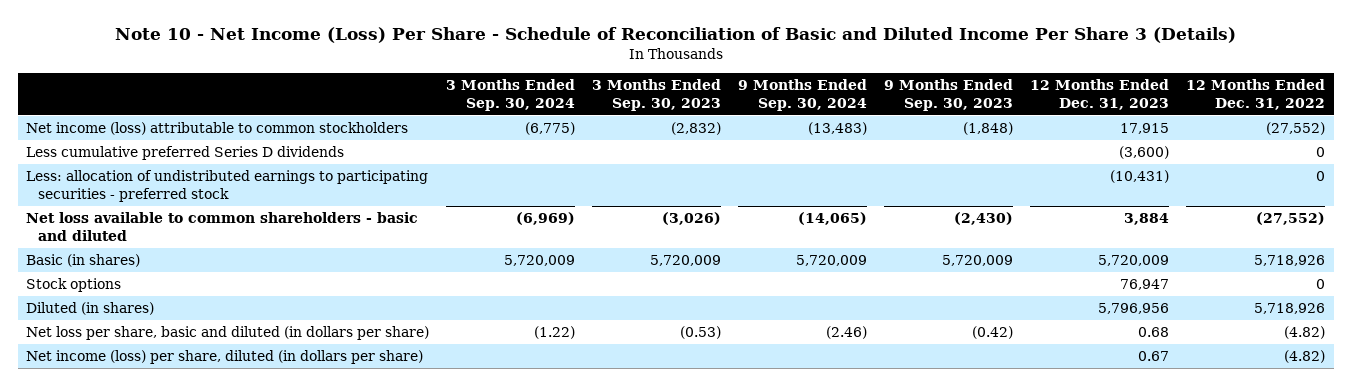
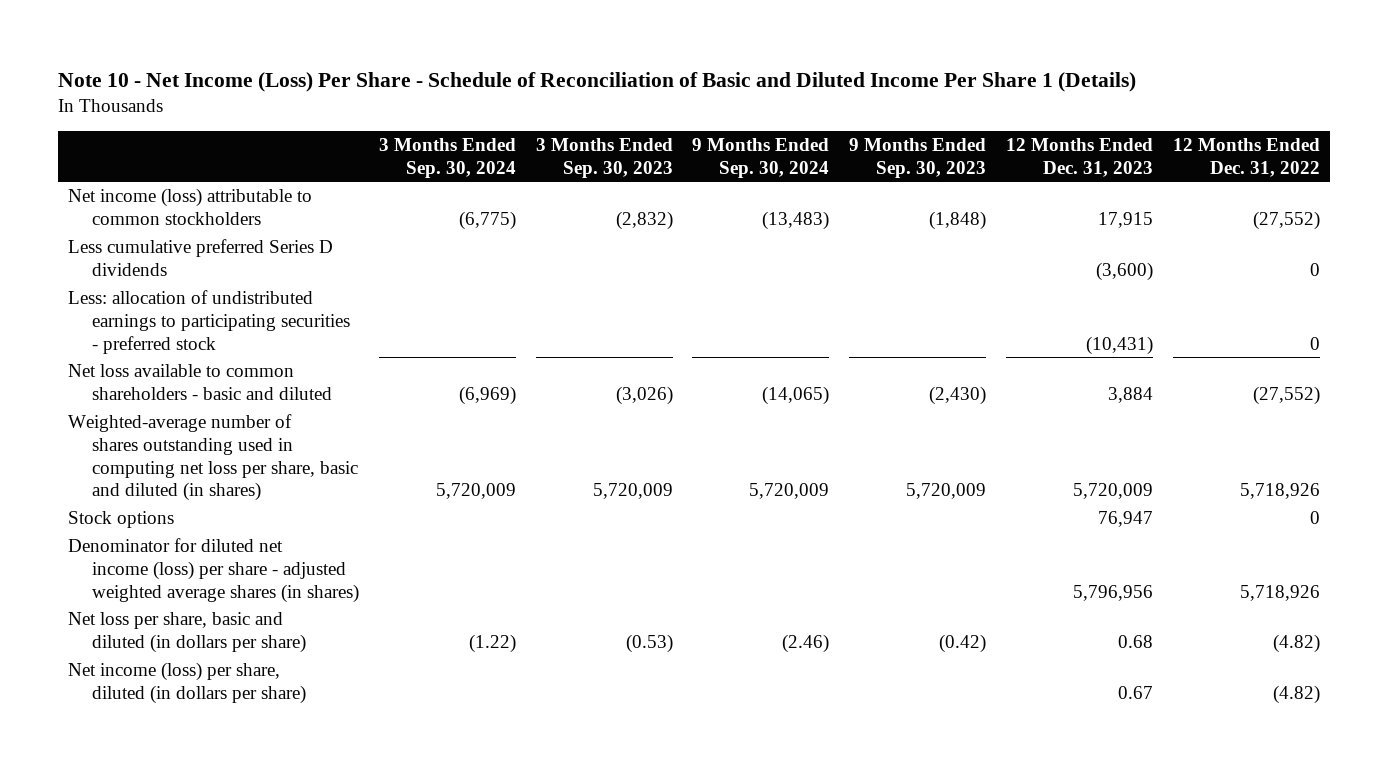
- Note 10 - Net Income (Loss) Per Share - Schedule of Reconciliation of Basic and Diluted Income Per Share 3 (Details)
+ Note 10 - Net Income (Loss) Per Share - Schedule of Reconciliation of Basic and Diluted Income Per Share 1 (Details)
- Basic (in shares) | 5,720,009 | 5,720,009 | 5,720,009 | 5,720,009 | 5,720,009 | 5,718,926
+ Weighted-average number of shares outstanding used in computing net loss per share, basic and diluted (in shares) | 5,720,009 | 5,720,009 | 5,720,009 | 5,720,009 | 5,720,009 | 5,718,926
- Diluted (in shares) | | | | | 5,796,956 | 5,718,926
+ Denominator for diluted net income (loss) per share - adjusted weighted average shares (in shares) | | | | | 5,796,956 | 5,718,926

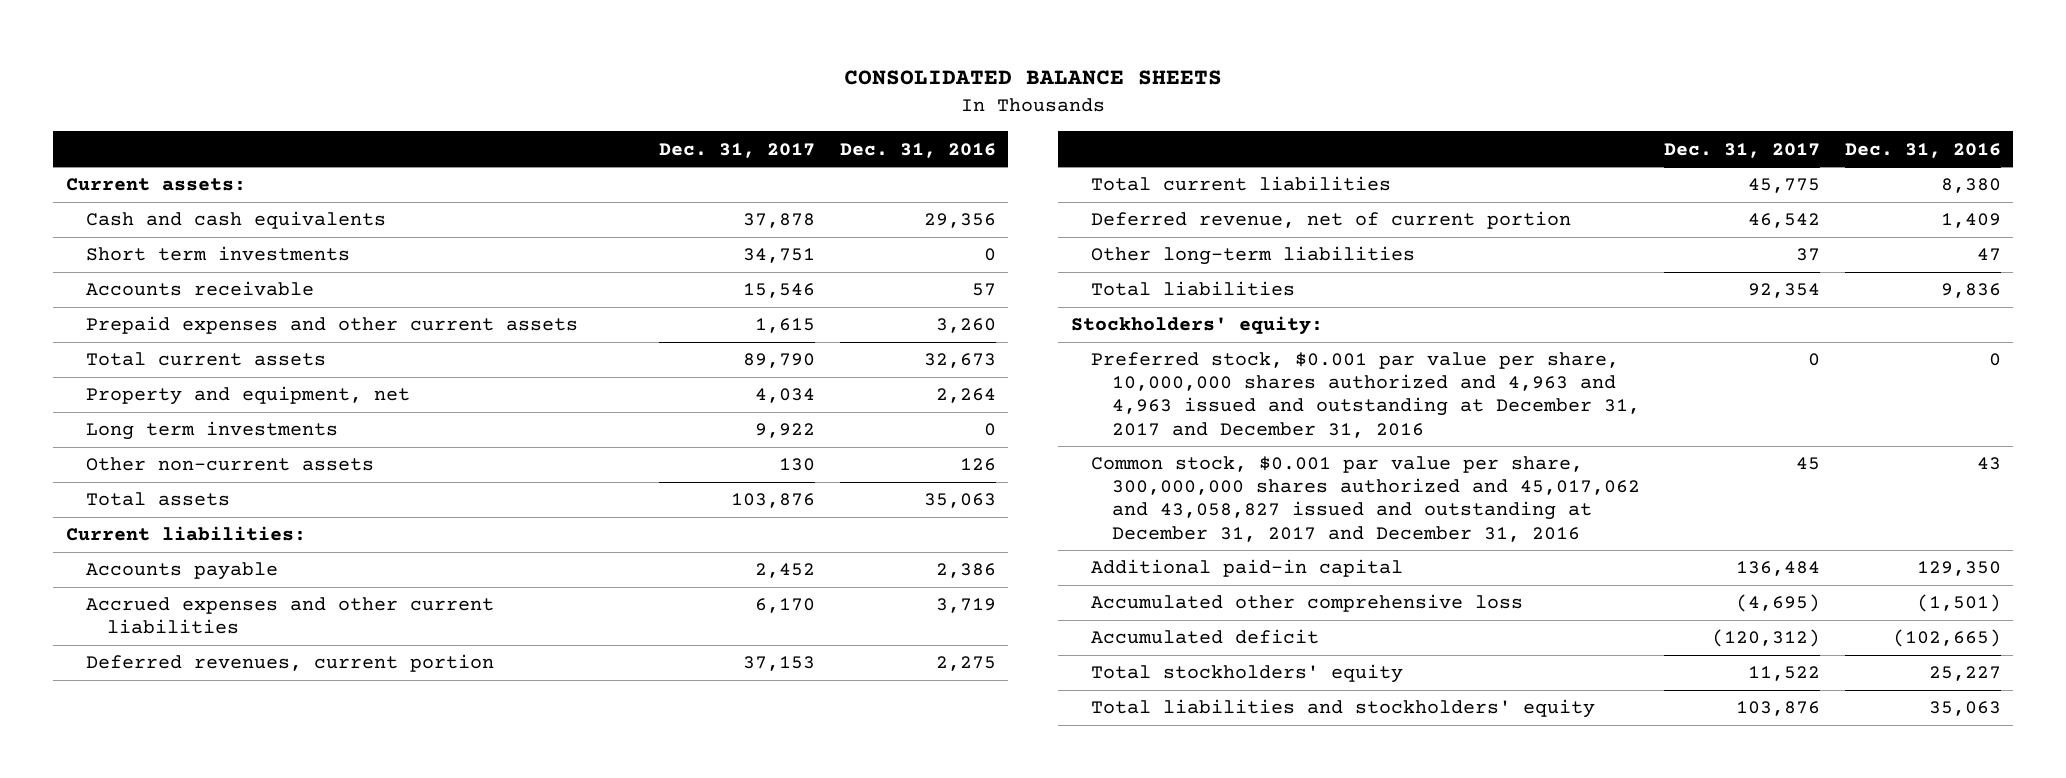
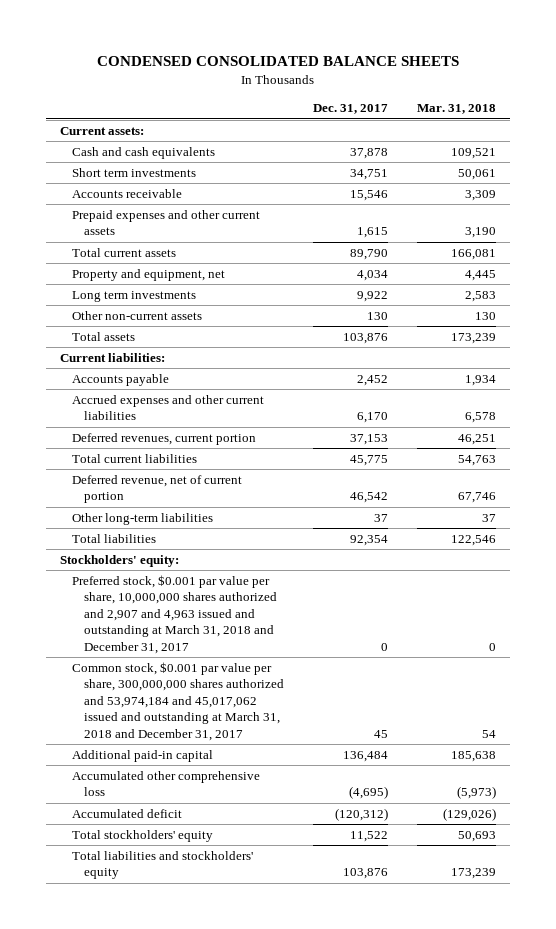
- CONSOLIDATED BALANCE SHEETS
+ CONDENSED CONSOLIDATED BALANCE SHEETS
- | Dec. 31, 2017 | Dec. 31, 2016
+ | Dec. 31, 2017 | Mar. 31, 2018
- Preferred stock, $0.001 par value per share, 10,000,000 shares authorized and 4,963 and 4,963 issued and outstanding at December 31, 2017 and December 31, 2016 | 0 | 0
- Common stock, $0.001 par value per share, 300,000,000 shares authorized and 45,017,062 and 43,058,827 issued and outstanding at December 31, 2017 and December 31, 2016 | 45 | 43
+ Preferred stock, $0.001 par value per share, 10,000,000 shares authorized and 2,907 and 4,963 issued and outstanding at March 31, 2018 and December 31, 2017 | 0 | 0
+ Common stock, $0.001 par value per share, 300,000,000 shares authorized and 53,974,184 and 45,017,062 issued and outstanding at March 31, 2018 and December 31, 2017 | 45 | 54

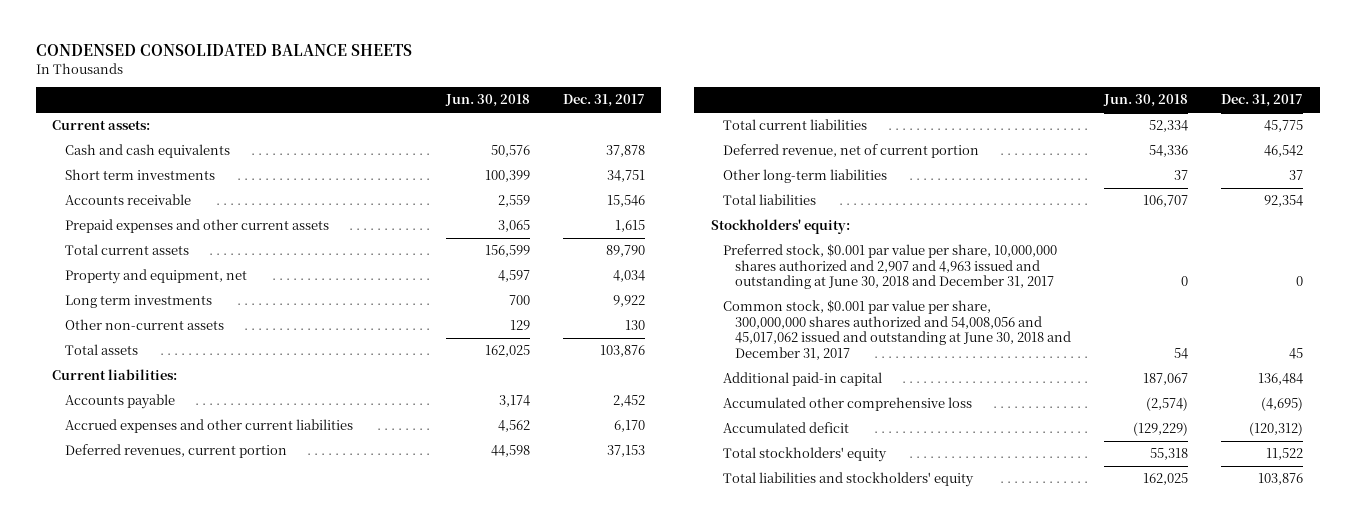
- | Dec. 31, 2017 | Mar. 31, 2018
+ | Jun. 30, 2018 | Dec. 31, 2017
- Preferred stock, $0.001 par value per share, 10,000,000 shares authorized and 2,907 and 4,963 issued and outstanding at March 31, 2018 and December 31, 2017 | 0 | 0
- Common stock, $0.001 par value per share, 300,000,000 shares authorized and 53,974,184 and 45,017,062 issued and outstanding at March 31, 2018 and December 31, 2017 | 45 | 54
+ Preferred stock, $0.001 par value per share, 10,000,000 shares authorized and 2,907 and 4,963 issued and outstanding at June 30, 2018 and December 31, 2017 | 0 | 0
+ Common stock, $0.001 par value per share, 300,000,000 shares authorized and 54,008,056 and 45,017,062 issued and outstanding at June 30, 2018 and December 31, 2017 | 54 | 45

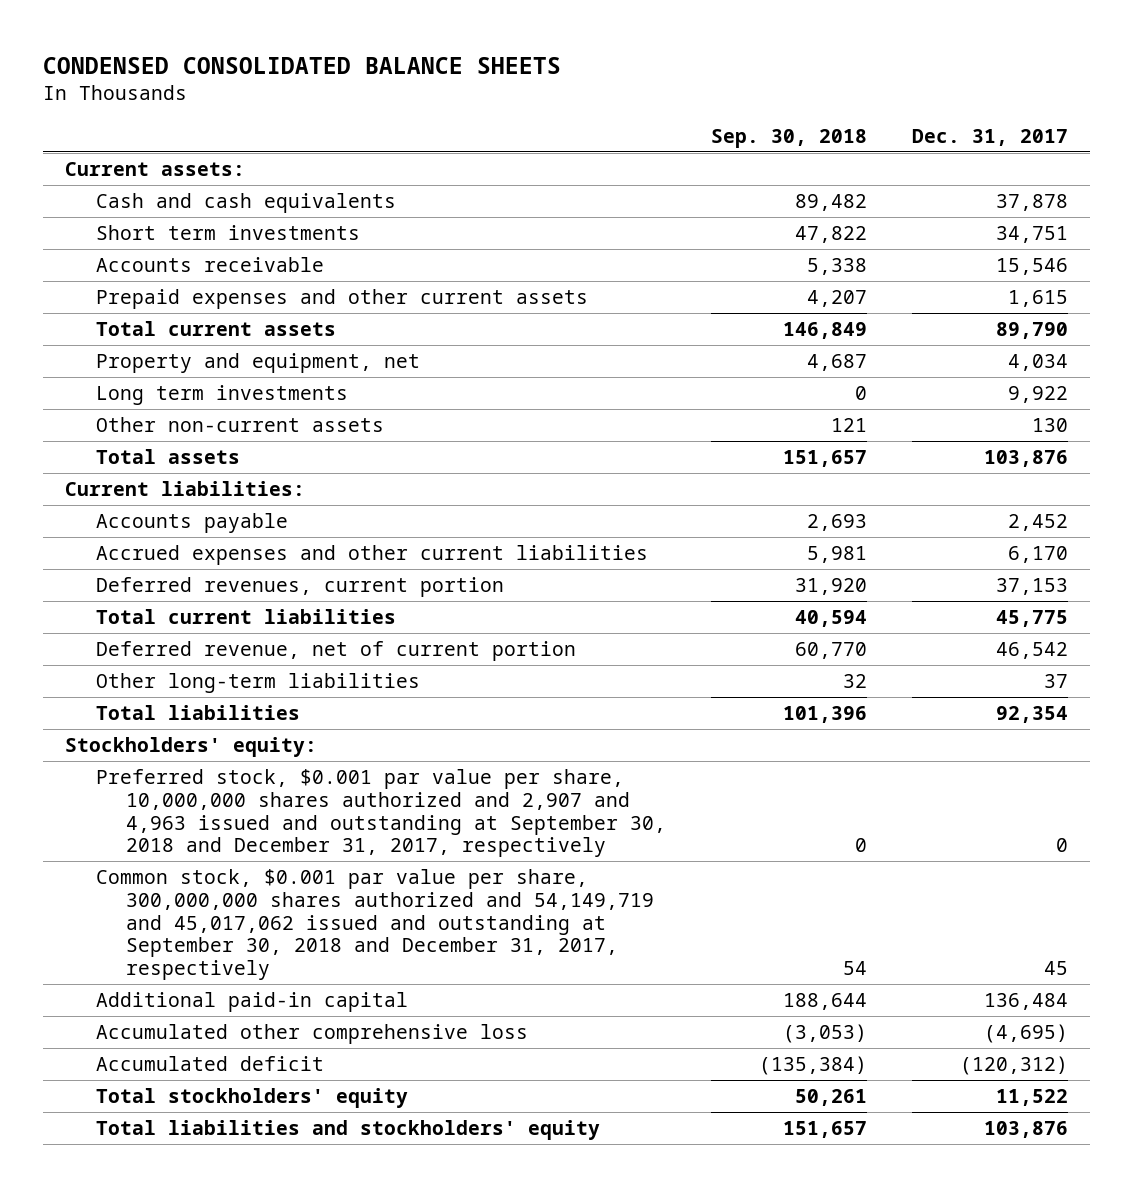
- | Jun. 30, 2018 | Dec. 31, 2017
+ | Sep. 30, 2018 | Dec. 31, 2017
- Preferred stock, $0.001 par value per share, 10,000,000 shares authorized and 2,907 and 4,963 issued and outstanding at June 30, 2018 and December 31, 2017 | 0 | 0
- Common stock, $0.001 par value per share, 300,000,000 shares authorized and 54,008,056 and 45,017,062 issued and outstanding at June 30, 2018 and December 31, 2017 | 54 | 45
+ Preferred stock, $0.001 par value per share, 10,000,000 shares authorized and 2,907 and 4,963 issued and outstanding at September 30, 2018 and December 31, 2017, respectively | 0 | 0
+ Common stock, $0.001 par value per share, 300,000,000 shares authorized and 54,149,719 and 45,017,062 issued and outstanding at September 30, 2018 and December 31, 2017, respectively | 54 | 45

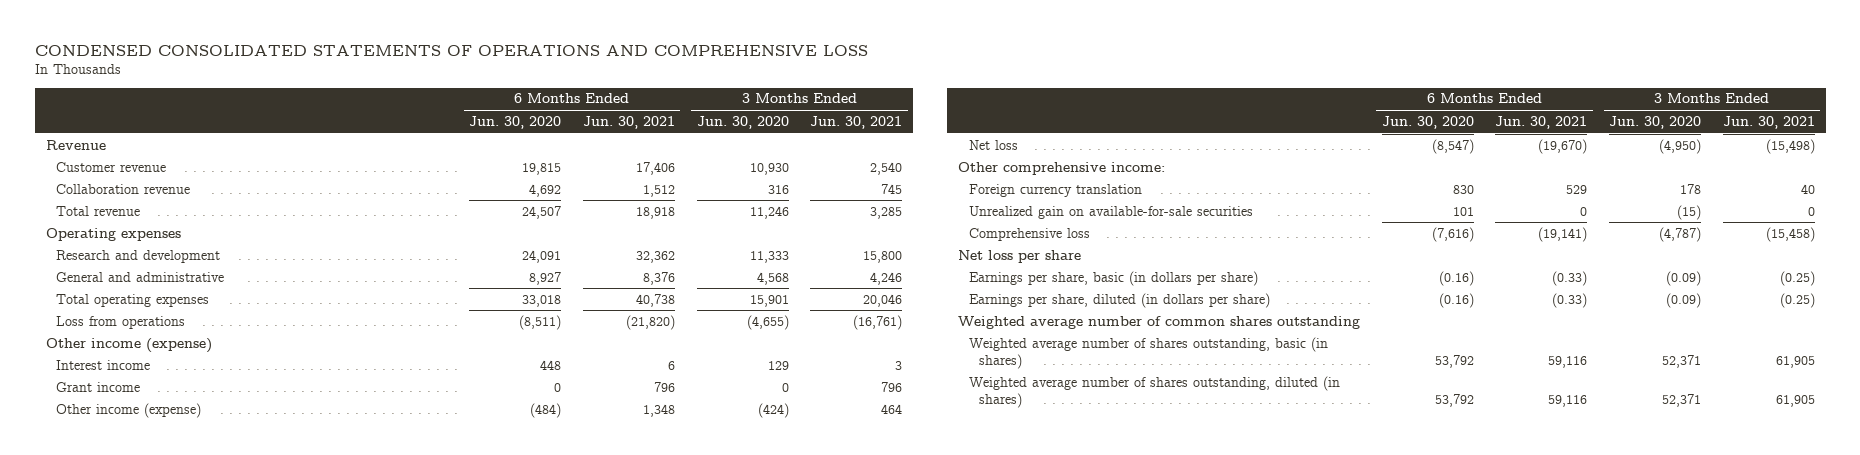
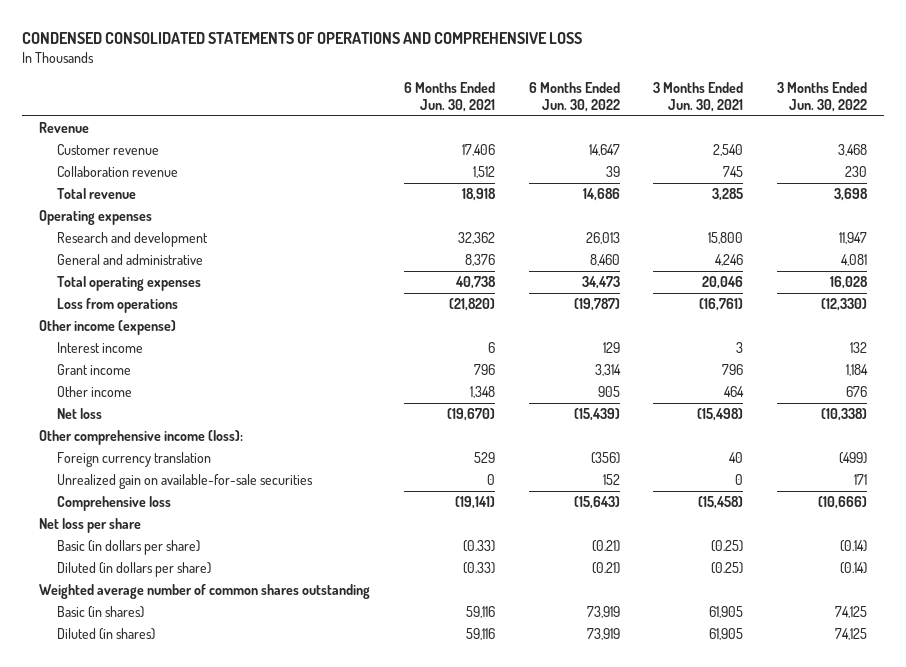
- | 6 Months Ended Jun. 30, 2020 | 6 Months Ended Jun. 30, 2021 | 3 Months Ended Jun. 30, 2020 | 3 Months Ended Jun. 30, 2021
+ | 6 Months Ended Jun. 30, 2021 | 6 Months Ended Jun. 30, 2022 | 3 Months Ended Jun. 30, 2021 | 3 Months Ended Jun. 30, 2022
- Other income (expense) | (484) | 1,348 | (424) | 464
+ Other income | 1,348 | 905 | 464 | 676
- Other comprehensive income:
+ Other comprehensive income (loss):
- Earnings per share, basic (in dollars per share) | (0.16) | (0.33) | (0.09) | (0.25)
- Earnings per share, diluted (in dollars per share) | (0.16) | (0.33) | (0.09) | (0.25)
+ Basic (in dollars per share) | (0.33) | (0.21) | (0.25) | (0.14)
+ Diluted (in dollars per share) | (0.33) | (0.21) | (0.25) | (0.14)
- Weighted average number of shares outstanding, basic (in shares) | 53,792 | 59,116 | 52,371 | 61,905
- Weighted average number of shares outstanding, diluted (in shares) | 53,792 | 59,116 | 52,371 | 61,905
+ Basic (in shares) | 59,116 | 73,919 | 61,905 | 74,125
+ Diluted (in shares) | 59,116 | 73,919 | 61,905 | 74,125

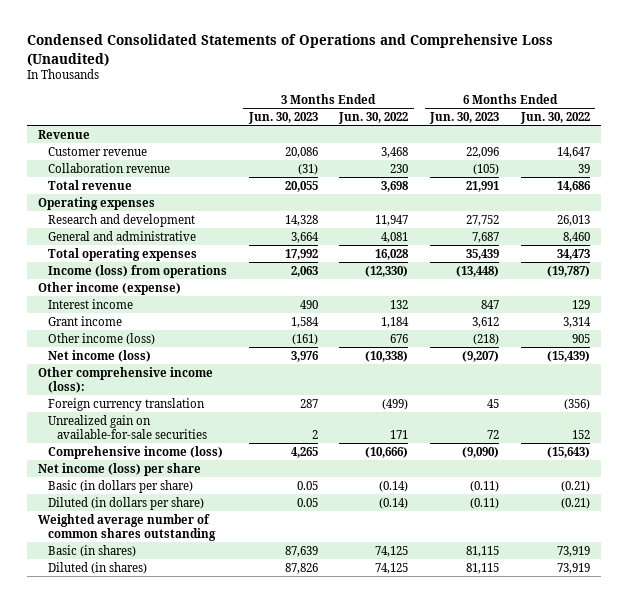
- CONDENSED CONSOLIDATED STATEMENTS OF OPERATIONS AND COMPREHENSIVE LOSS
+ Condensed Consolidated Statements of Operations and Comprehensive Loss (Unaudited)
- | 6 Months Ended Jun. 30, 2021 | 6 Months Ended Jun. 30, 2022 | 3 Months Ended Jun. 30, 2021 | 3 Months Ended Jun. 30, 2022
+ | 3 Months Ended Jun. 30, 2023 | 3 Months Ended Jun. 30, 2022 | 6 Months Ended Jun. 30, 2023 | 6 Months Ended Jun. 30, 2022
- Loss from operations | (21,820) | (19,787) | (16,761) | (12,330)
+ Income (loss) from operations | 2,063 | (12,330) | (13,448) | (19,787)
- Other income | 1,348 | 905 | 464 | 676
- Net loss | (19,670) | (15,439) | (15,498) | (10,338)
+ Other income (loss) | (161) | 676 | (218) | 905
+ Net income (loss) | 3,976 | (10,338) | (9,207) | (15,439)
- Comprehensive loss | (19,141) | (15,643) | (15,458) | (10,666)
- Net loss per share
+ Comprehensive income (loss) | 4,265 | (10,666) | (9,090) | (15,643)
+ Net income (loss) per share

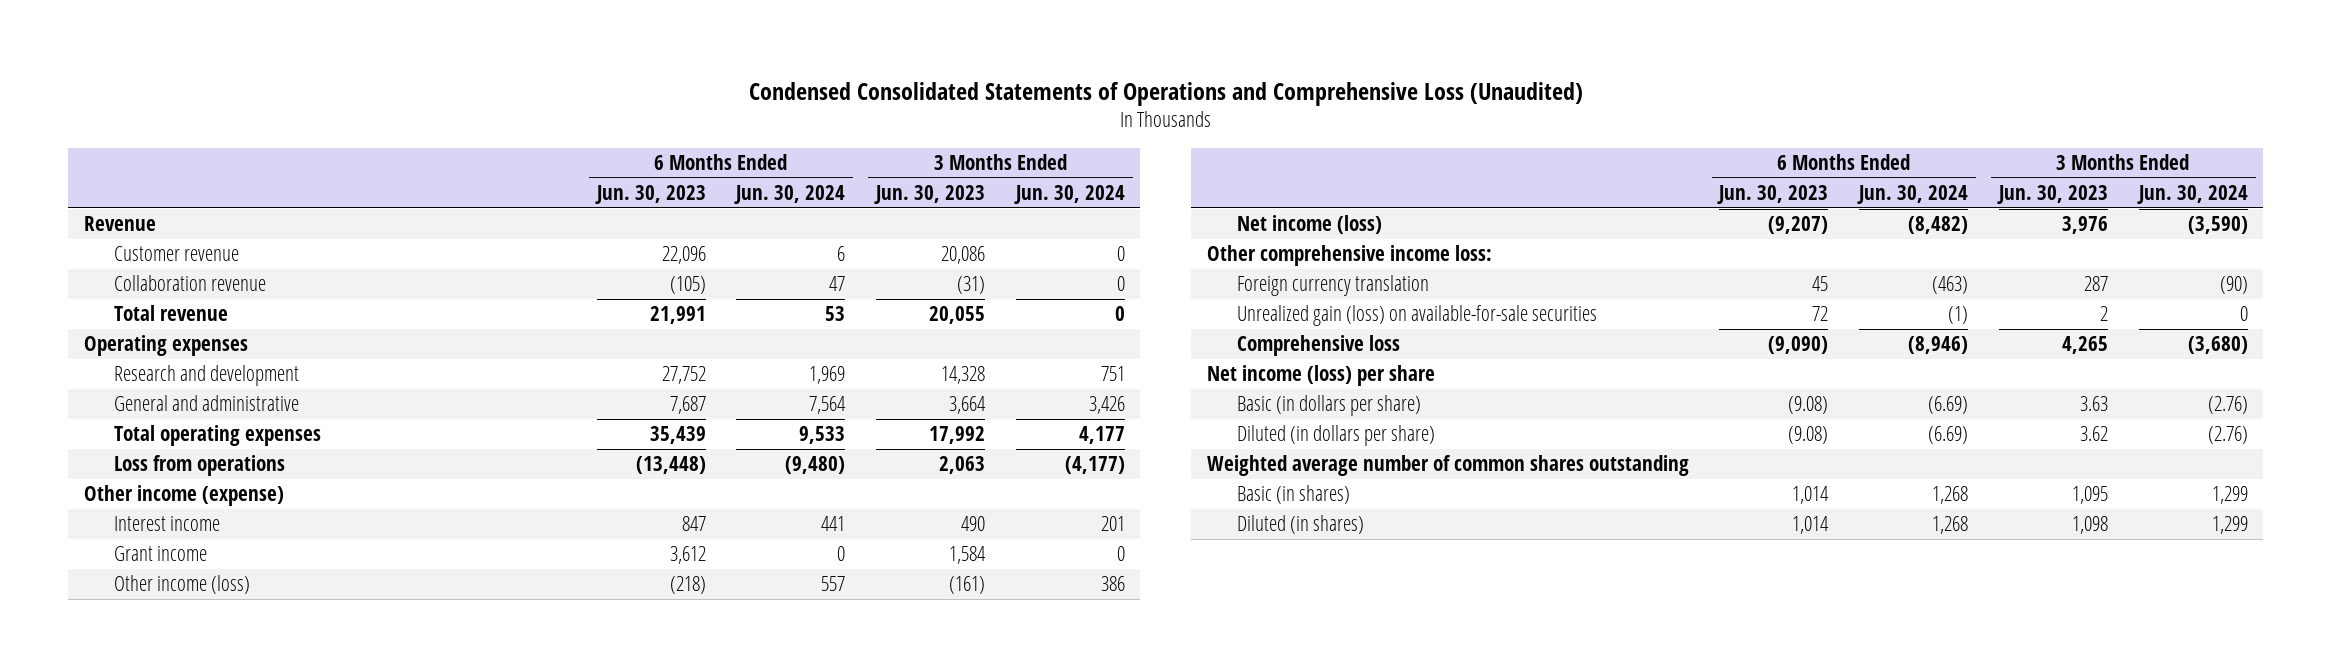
- | 3 Months Ended Jun. 30, 2023 | 3 Months Ended Jun. 30, 2022 | 6 Months Ended Jun. 30, 2023 | 6 Months Ended Jun. 30, 2022
+ | 6 Months Ended Jun. 30, 2023 | 6 Months Ended Jun. 30, 2024 | 3 Months Ended Jun. 30, 2023 | 3 Months Ended Jun. 30, 2024
- Income (loss) from operations | 2,063 | (12,330) | (13,448) | (19,787)
+ Loss from operations | (13,448) | (9,480) | 2,063 | (4,177)
- Other comprehensive income (loss):
+ Other comprehensive income loss:
- Unrealized gain on available-for-sale securities | 2 | 171 | 72 | 152
- Comprehensive income (loss) | 4,265 | (10,666) | (9,090) | (15,643)
+ Unrealized gain (loss) on available-for-sale securities | 72 | (1) | 2 | 0
+ Comprehensive loss | (9,090) | (8,946) | 4,265 | (3,680)
- Basic (in dollars per share) | 0.05 | (0.14) | (0.11) | (0.21)
- Diluted (in dollars per share) | 0.05 | (0.14) | (0.11) | (0.21)
+ Basic (in dollars per share) | (9.08) | (6.69) | 3.63 | (2.76)
+ Diluted (in dollars per share) | (9.08) | (6.69) | 3.62 | (2.76)
- Basic (in shares) | 87,639 | 74,125 | 81,115 | 73,919
- Diluted (in shares) | 87,826 | 74,125 | 81,115 | 73,919
+ Basic (in shares) | 1,014 | 1,268 | 1,095 | 1,299
+ Diluted (in shares) | 1,014 | 1,268 | 1,098 | 1,299

